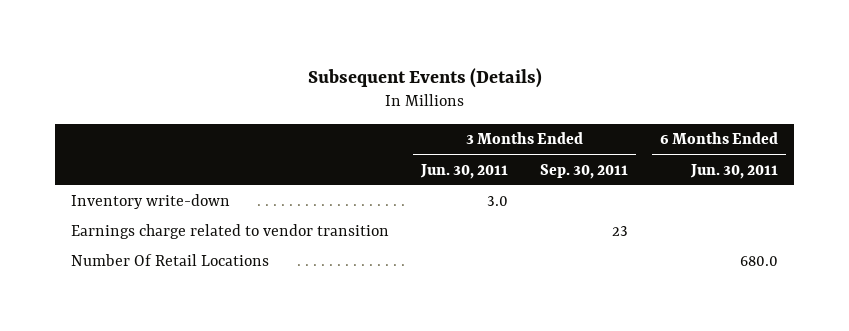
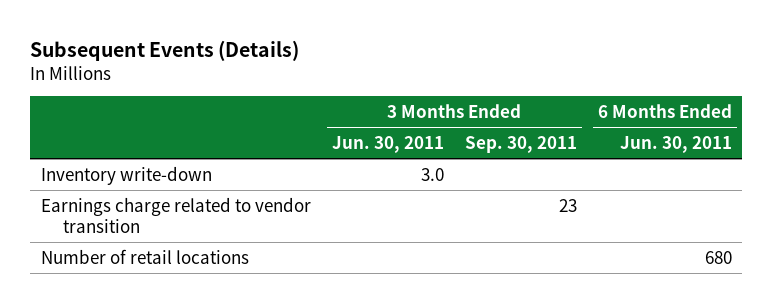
- Number Of Retail Locations | | | 680.0
+ Number of retail locations | | | 680

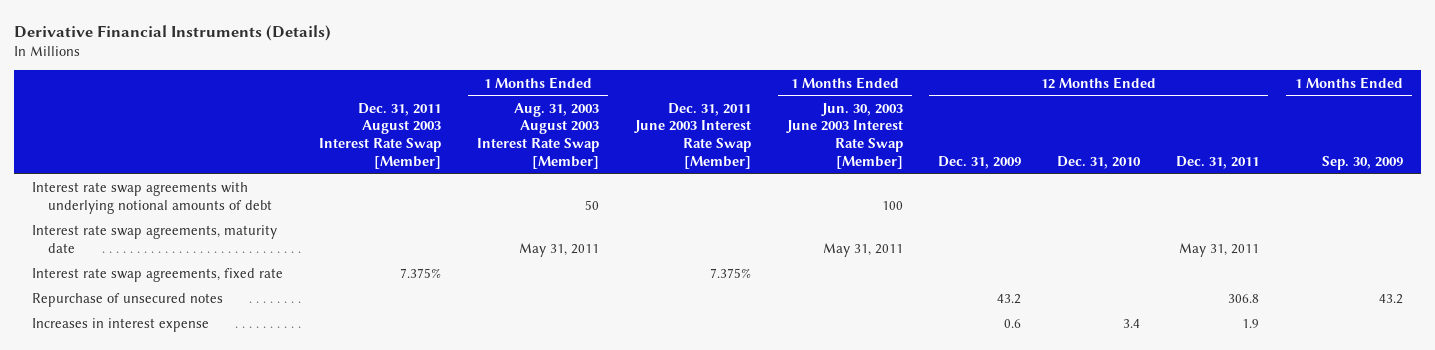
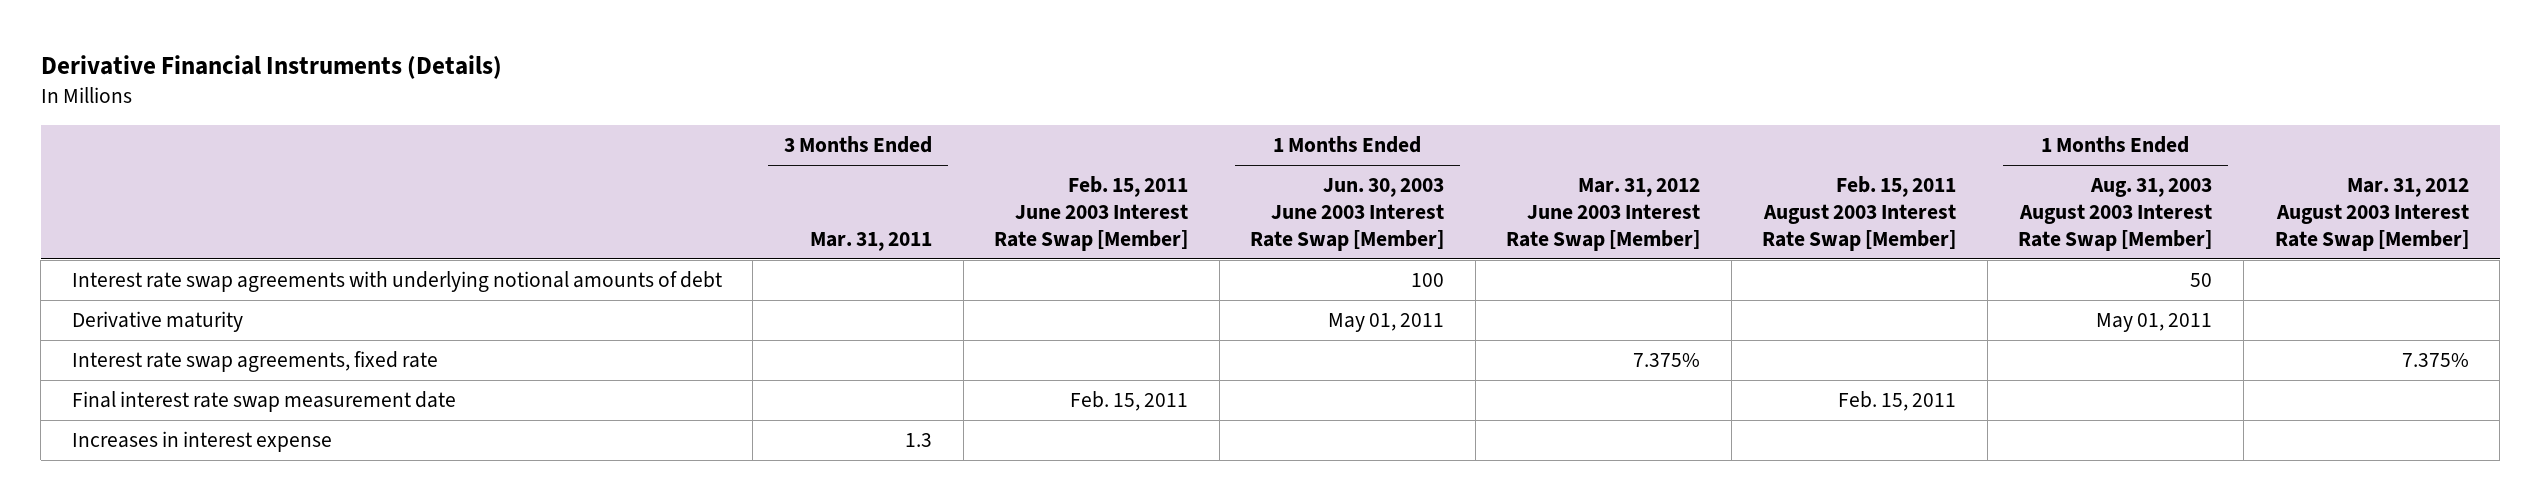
- | Dec. 31, 2011 August 2003 Interest Rate Swap [Member] | 1 Months Ended Aug. 31, 2003 August 2003 Interest Rate Swap [Member] | Dec. 31, 2011 June 2003 Interest Rate Swap [Member] | 1 Months Ended Jun. 30, 2003 June 2003 Interest Rate Swap [Member] | 12 Months Ended Dec. 31, 2009 | 12 Months Ended Dec. 31, 2010 | 12 Months Ended Dec. 31, 2011 | 1 Months Ended Sep. 30, 2009
+ | 3 Months Ended Mar. 31, 2011 | Feb. 15, 2011 June 2003 Interest Rate Swap [Member] | 1 Months Ended Jun. 30, 2003 June 2003 Interest Rate Swap [Member] | Mar. 31, 2012 June 2003 Interest Rate Swap [Member] | Feb. 15, 2011 August 2003 Interest Rate Swap [Member] | 1 Months Ended Aug. 31, 2003 August 2003 Interest Rate Swap [Member] | Mar. 31, 2012 August 2003 Interest Rate Swap [Member]
- Interest rate swap agreements, maturity date | | May 31, 2011 | | May 31, 2011 | | | May 31, 2011 |
+ Derivative maturity | | | May 01, 2011 | | | May 01, 2011 |
- Repurchase of unsecured notes | | | | | 43.2 | | 306.8 | 43.2
+ Final interest rate swap measurement date | | Feb. 15, 2011 | | | Feb. 15, 2011 | |

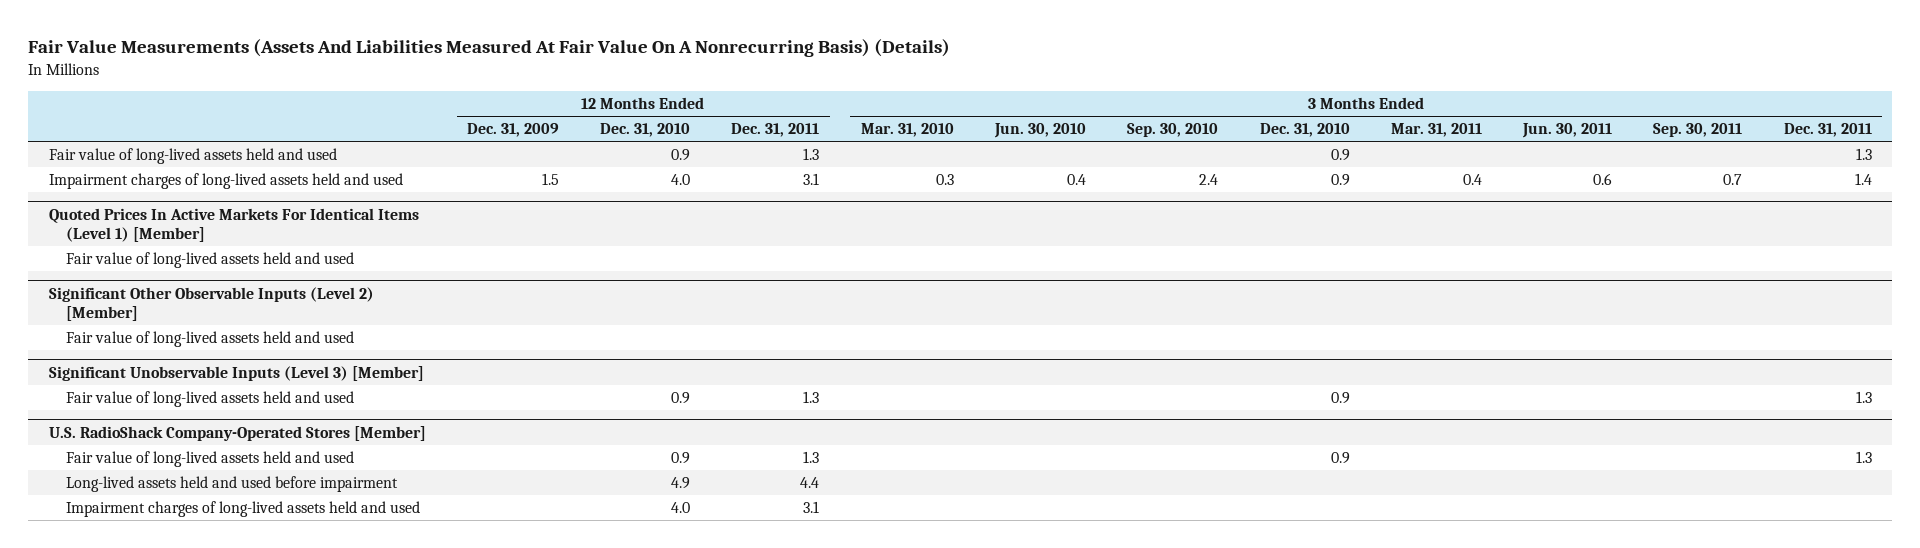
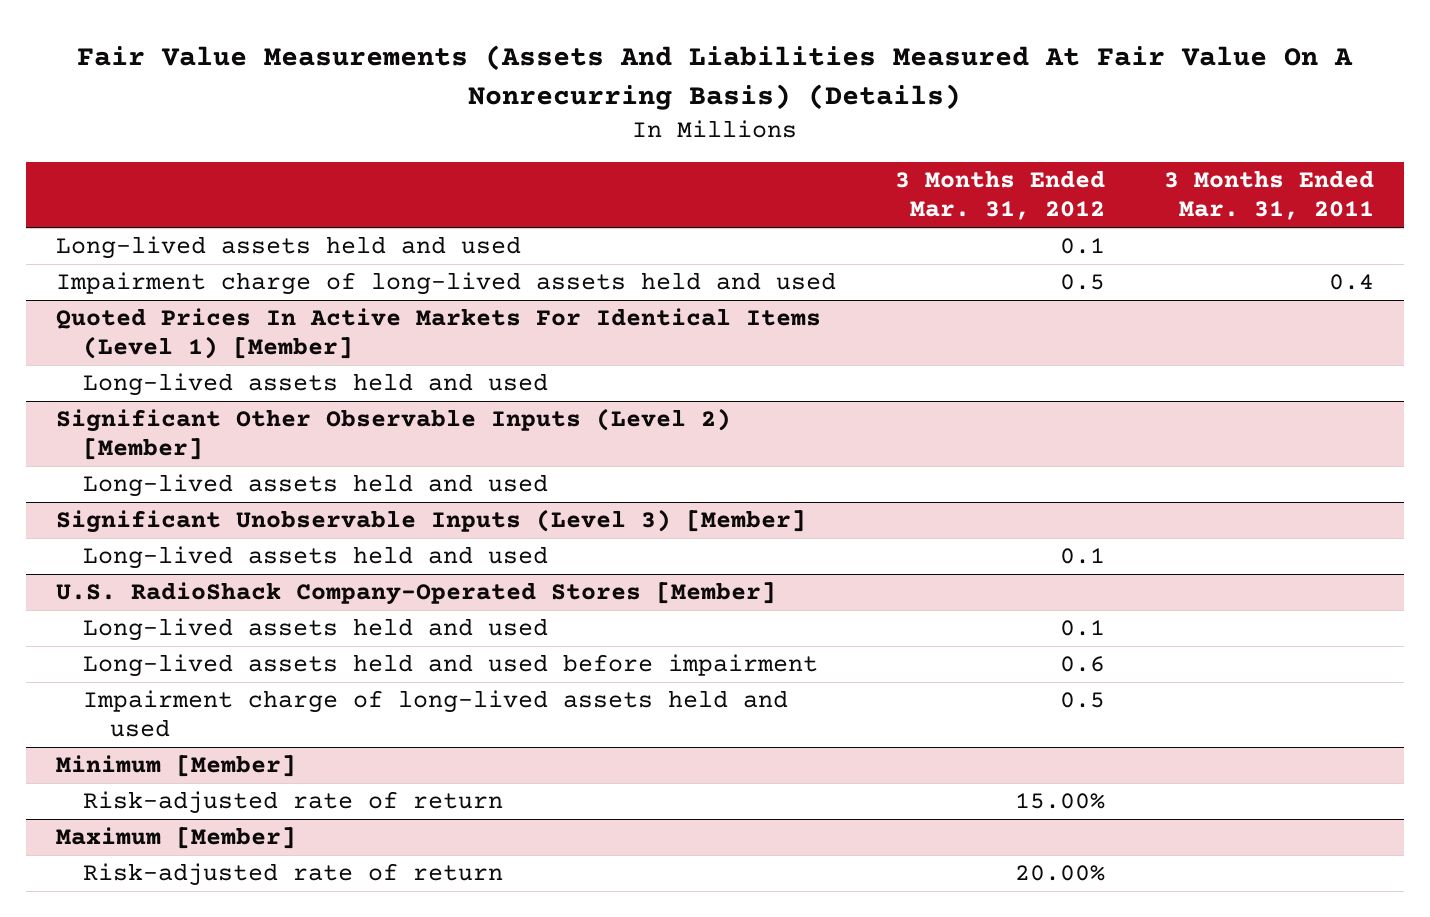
- | 12 Months Ended Dec. 31, 2009 | 12 Months Ended Dec. 31, 2010 | 12 Months Ended Dec. 31, 2011 | 3 Months Ended Mar. 31, 2010 | 3 Months Ended Jun. 30, 2010 | 3 Months Ended Sep. 30, 2010 | 3 Months Ended Dec. 31, 2010 | 3 Months Ended Mar. 31, 2011 | 3 Months Ended Jun. 30, 2011 | 3 Months Ended Sep. 30, 2011 | 3 Months Ended Dec. 31, 2011
+ | 3 Months Ended Mar. 31, 2012 | 3 Months Ended Mar. 31, 2011
- Fair value of long-lived assets held and used | | 0.9 | 1.3 | | | | 0.9 | | | | 1.3
- Impairment charges of long-lived assets held and used | 1.5 | 4.0 | 3.1 | 0.3 | 0.4 | 2.4 | 0.9 | 0.4 | 0.6 | 0.7 | 1.4
+ Long-lived assets held and used | 0.1 |
+ Impairment charge of long-lived assets held and used | 0.5 | 0.4
@ Quoted Prices In Active Markets For Identical Items (Level 1) [Member]
- Fair value of long-lived assets held and used
+ Long-lived assets held and used
@ Significant Other Observable Inputs (Level 2) [Member]
- Fair value of long-lived assets held and used
+ Long-lived assets held and used
@ Significant Unobservable Inputs (Level 3) [Member]
- Fair value of long-lived assets held and used | | 0.9 | 1.3 | | | | 0.9 | | | | 1.3
+ Long-lived assets held and used | 0.1 |
@ U.S. RadioShack Company-Operated Stores [Member]
- Fair value of long-lived assets held and used | | 0.9 | 1.3 | | | | 0.9 | | | | 1.3
+ Long-lived assets held and used | 0.1 |
- Impairment charges of long-lived assets held and used | | 4.0 | 3.1 | | | | | | | |
+ Impairment charge of long-lived assets held and used | 0.5 |
+ Minimum [Member]
+ Risk-adjusted rate of return | 15.00% |
+ Maximum [Member]
+ Risk-adjusted rate of return | 20.00% |

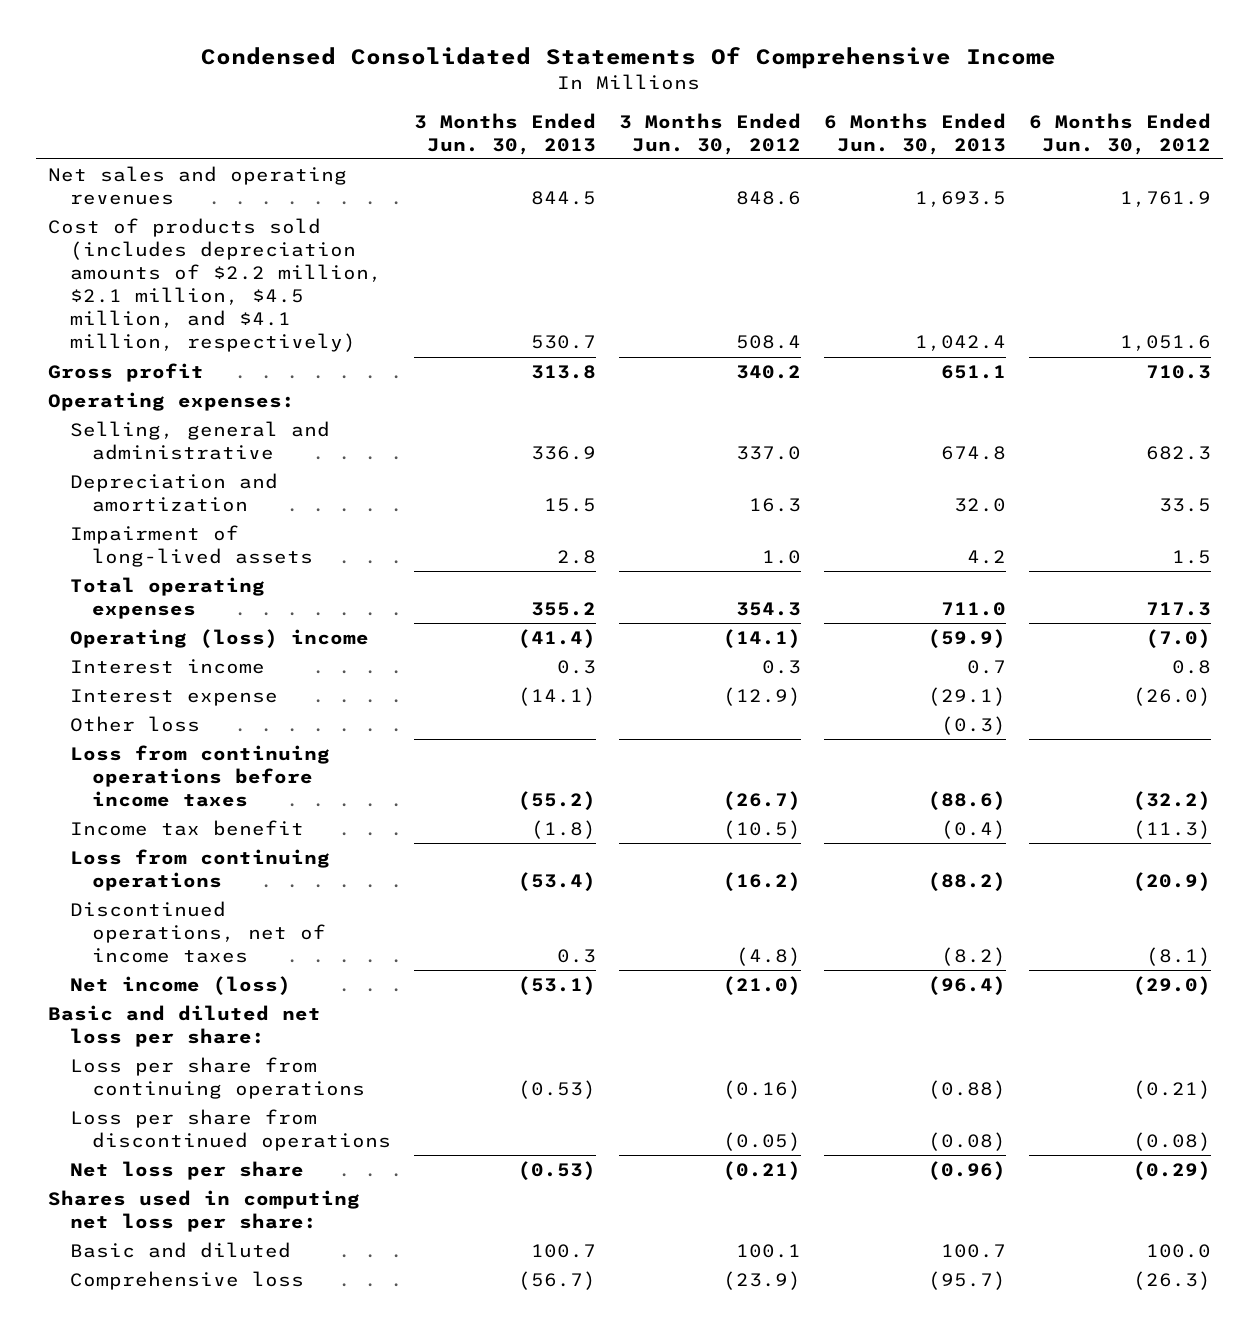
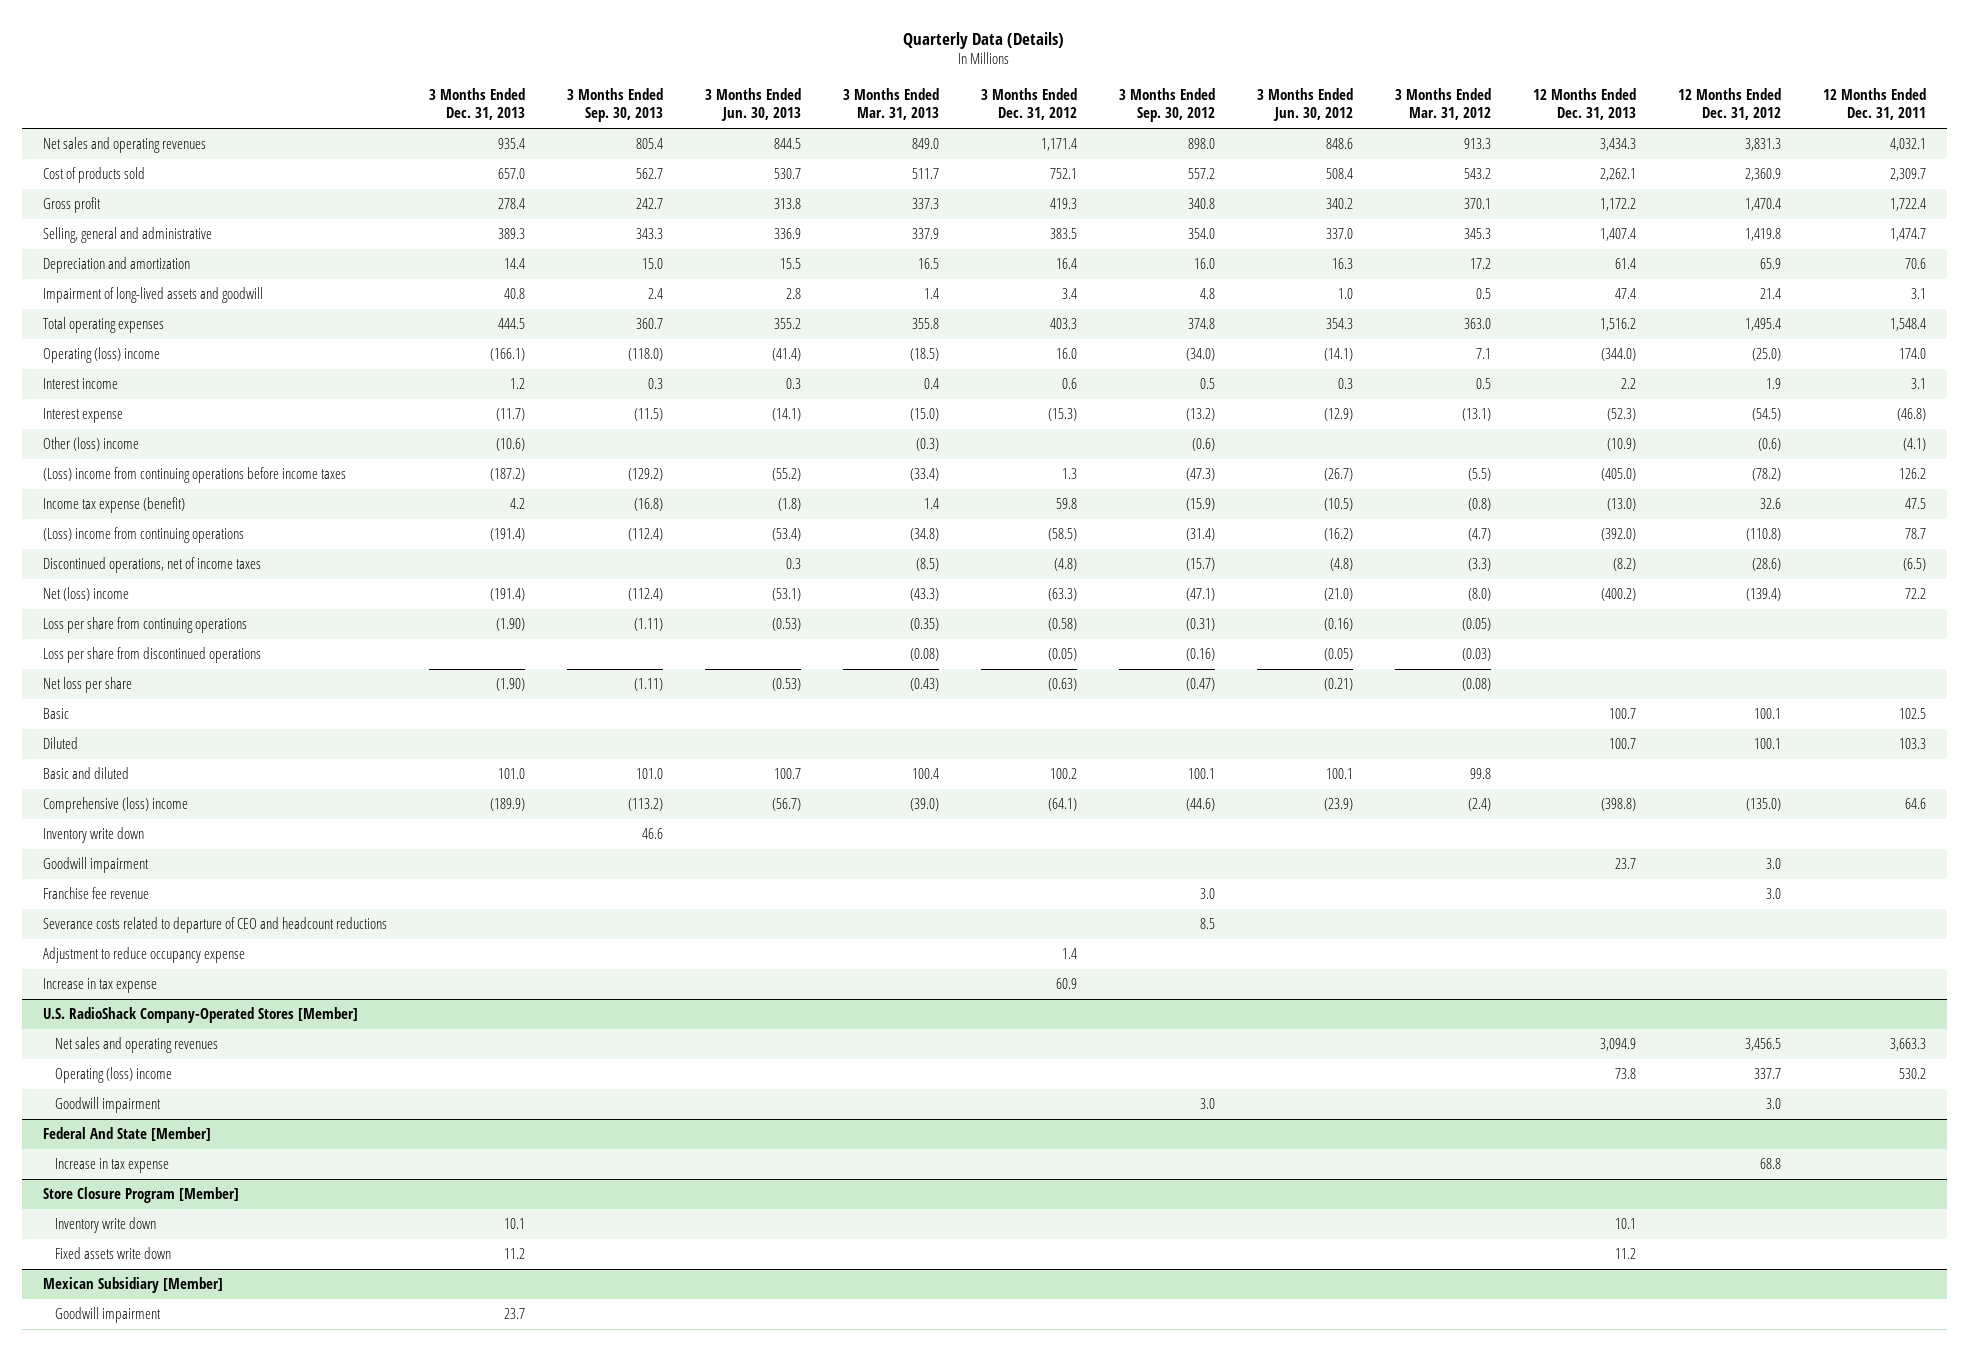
- Condensed Consolidated Statements Of Comprehensive Income
+ Quarterly Data (Details)
- | 3 Months Ended Jun. 30, 2013 | 3 Months Ended Jun. 30, 2012 | 6 Months Ended Jun. 30, 2013 | 6 Months Ended Jun. 30, 2012
+ | 3 Months Ended Dec. 31, 2013 | 3 Months Ended Sep. 30, 2013 | 3 Months Ended Jun. 30, 2013 | 3 Months Ended Mar. 31, 2013 | 3 Months Ended Dec. 31, 2012 | 3 Months Ended Sep. 30, 2012 | 3 Months Ended Jun. 30, 2012 | 3 Months Ended Mar. 31, 2012 | 12 Months Ended Dec. 31, 2013 | 12 Months Ended Dec. 31, 2012 | 12 Months Ended Dec. 31, 2011
- Cost of products sold (includes depreciation amounts of $2.2 million, $2.1 million, $4.5 million, and $4.1 million, respectively) | 530.7 | 508.4 | 1,042.4 | 1,051.6
+ Cost of products sold | 657.0 | 562.7 | 530.7 | 511.7 | 752.1 | 557.2 | 508.4 | 543.2 | 2,262.1 | 2,360.9 | 2,309.7
- Operating expenses:
- Impairment of long-lived assets | 2.8 | 1.0 | 4.2 | 1.5
+ Impairment of long-lived assets and goodwill | 40.8 | 2.4 | 2.8 | 1.4 | 3.4 | 4.8 | 1.0 | 0.5 | 47.4 | 21.4 | 3.1
- Other loss | | | (0.3) |
- Loss from continuing operations before income taxes | (55.2) | (26.7) | (88.6) | (32.2)
- Income tax benefit | (1.8) | (10.5) | (0.4) | (11.3)
- Loss from continuing operations | (53.4) | (16.2) | (88.2) | (20.9)
+ Other (loss) income | (10.6) | | | (0.3) | | (0.6) | | | (10.9) | (0.6) | (4.1)
+ (Loss) income from continuing operations before income taxes | (187.2) | (129.2) | (55.2) | (33.4) | 1.3 | (47.3) | (26.7) | (5.5) | (405.0) | (78.2) | 126.2
+ Income tax expense (benefit) | 4.2 | (16.8) | (1.8) | 1.4 | 59.8 | (15.9) | (10.5) | (0.8) | (13.0) | 32.6 | 47.5
+ (Loss) income from continuing operations | (191.4) | (112.4) | (53.4) | (34.8) | (58.5) | (31.4) | (16.2) | (4.7) | (392.0) | (110.8) | 78.7
- Net income (loss) | (53.1) | (21.0) | (96.4) | (29.0)
- Basic and diluted net loss per share:
+ Net (loss) income | (191.4) | (112.4) | (53.1) | (43.3) | (63.3) | (47.1) | (21.0) | (8.0) | (400.2) | (139.4) | 72.2
- Shares used in computing net loss per share:
+ Basic | | | | | | | | | 100.7 | 100.1 | 102.5
+ Diluted | | | | | | | | | 100.7 | 100.1 | 103.3
- Comprehensive loss | (56.7) | (23.9) | (95.7) | (26.3)
+ Comprehensive (loss) income | (189.9) | (113.2) | (56.7) | (39.0) | (64.1) | (44.6) | (23.9) | (2.4) | (398.8) | (135.0) | 64.6
+ Inventory write down | | 46.6 | | | | | | | | |
+ Goodwill impairment | | | | | | | | | 23.7 | 3.0 |
+ Franchise fee revenue | | | | | | 3.0 | | | | 3.0 |
+ Severance costs related to departure of CEO and headcount reductions | | | | | | 8.5 | | | | |
+ Adjustment to reduce occupancy expense | | | | | 1.4 | | | | | |
+ Increase in tax expense | | | | | 60.9 | | | | | |
+ U.S. RadioShack Company-Operated Stores [Member]
+ Net sales and operating revenues | | | | | | | | | 3,094.9 | 3,456.5 | 3,663.3
+ Operating (loss) income | | | | | | | | | 73.8 | 337.7 | 530.2
+ Goodwill impairment | | | | | | 3.0 | | | | 3.0 |
+ Federal And State [Member]
+ Increase in tax expense | | | | | | | | | | 68.8 |
+ Store Closure Program [Member]
+ Inventory write down | 10.1 | | | | | | | | 10.1 | |
+ Fixed assets write down | 11.2 | | | | | | | | 11.2 | |
+ Mexican Subsidiary [Member]
+ Goodwill impairment | 23.7 | | | | | | | | | |

